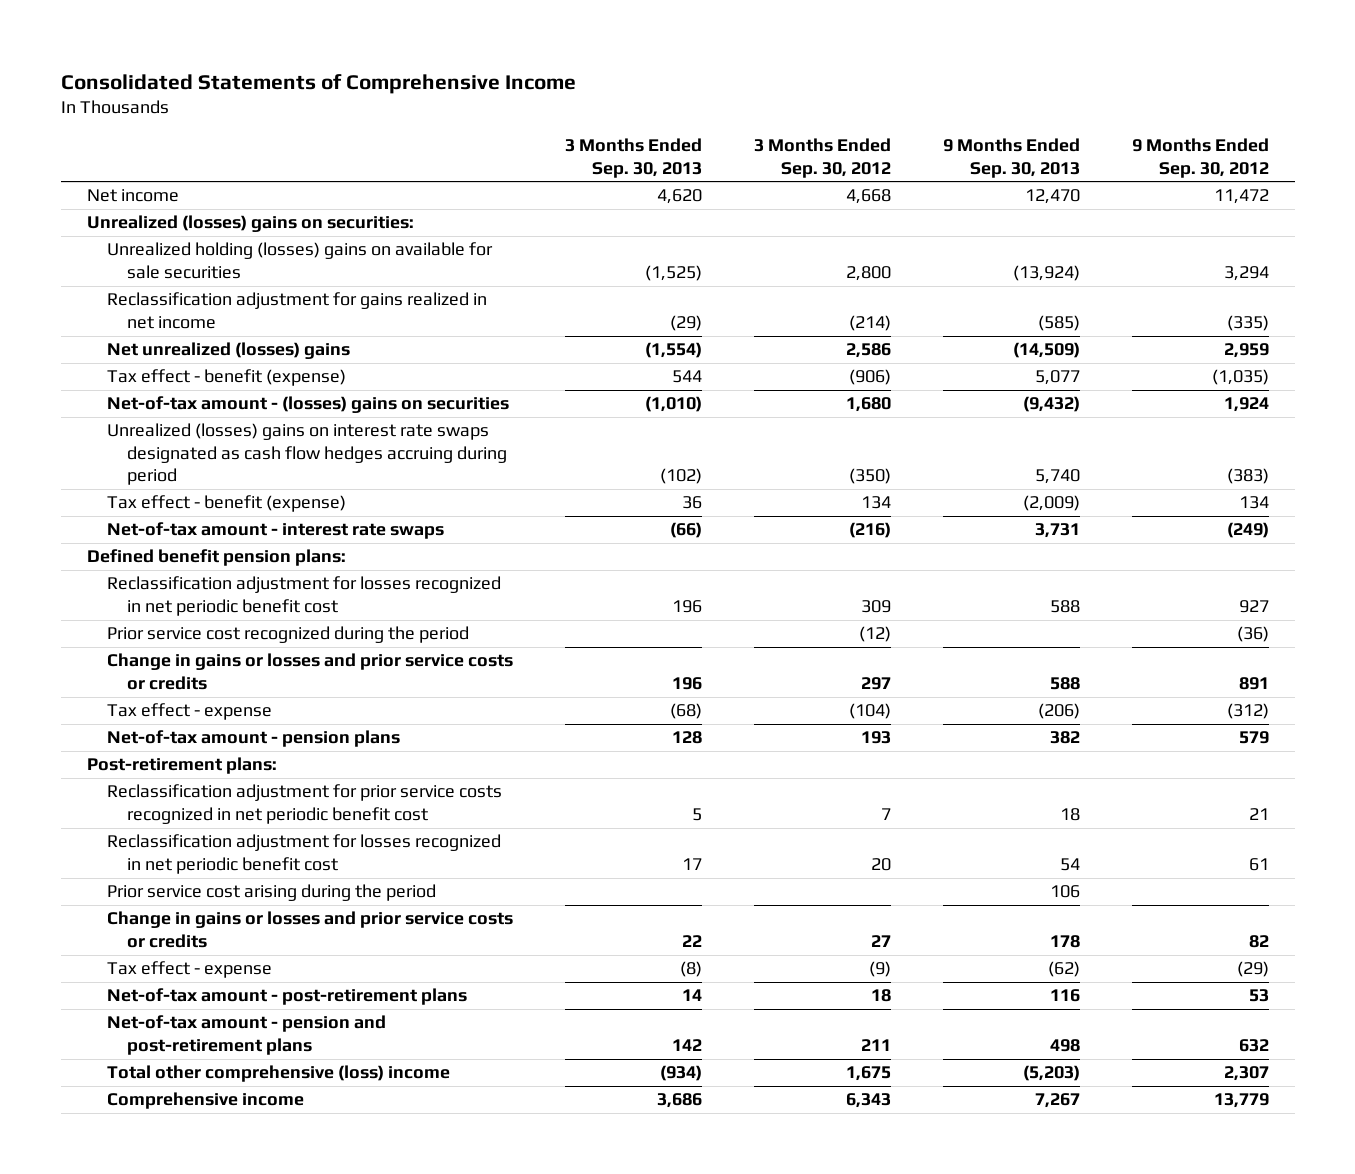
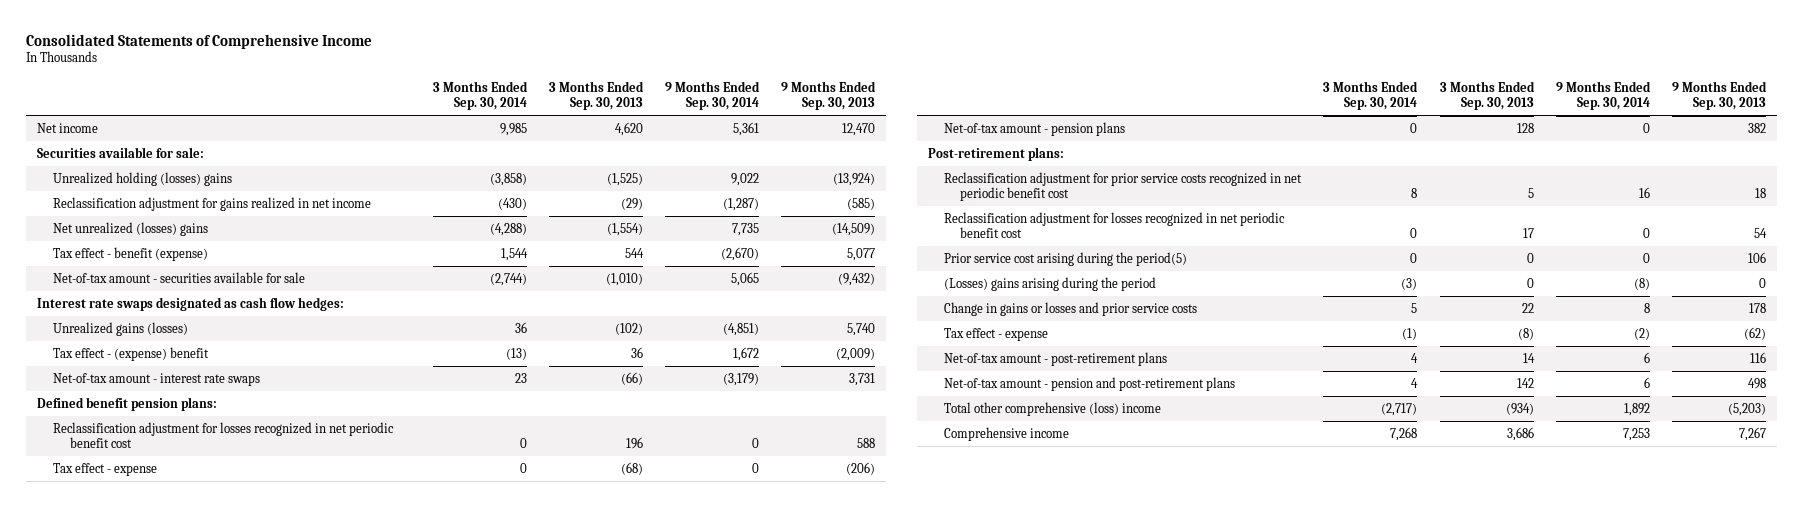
- | 3 Months Ended Sep. 30, 2013 | 3 Months Ended Sep. 30, 2012 | 9 Months Ended Sep. 30, 2013 | 9 Months Ended Sep. 30, 2012
+ | 3 Months Ended Sep. 30, 2014 | 3 Months Ended Sep. 30, 2013 | 9 Months Ended Sep. 30, 2014 | 9 Months Ended Sep. 30, 2013
- Unrealized (losses) gains on securities:
- Unrealized holding (losses) gains on available for sale securities | (1,525) | 2,800 | (13,924) | 3,294
+ Securities available for sale:
+ Unrealized holding (losses) gains | (3,858) | (1,525) | 9,022 | (13,924)
- Net-of-tax amount - (losses) gains on securities | (1,010) | 1,680 | (9,432) | 1,924
- Unrealized (losses) gains on interest rate swaps designated as cash flow hedges accruing during period | (102) | (350) | 5,740 | (383)
- Tax effect - benefit (expense) | 36 | 134 | (2,009) | 134
+ Net-of-tax amount - securities available for sale | (2,744) | (1,010) | 5,065 | (9,432)
+ Interest rate swaps designated as cash flow hedges:
+ Unrealized gains (losses) | 36 | (102) | (4,851) | 5,740
+ Tax effect - (expense) benefit | (13) | 36 | 1,672 | (2,009)
- Prior service cost recognized during the period | | (12) | | (36)
- Change in gains or losses and prior service costs or credits | 196 | 297 | 588 | 891
- Prior service cost arising during the period | | | 106 |
- Change in gains or losses and prior service costs or credits | 22 | 27 | 178 | 82
+ Prior service cost arising during the period(5) | 0 | 0 | 0 | 106
+ (Losses) gains arising during the period | (3) | 0 | (8) | 0
+ Change in gains or losses and prior service costs | 5 | 22 | 8 | 178

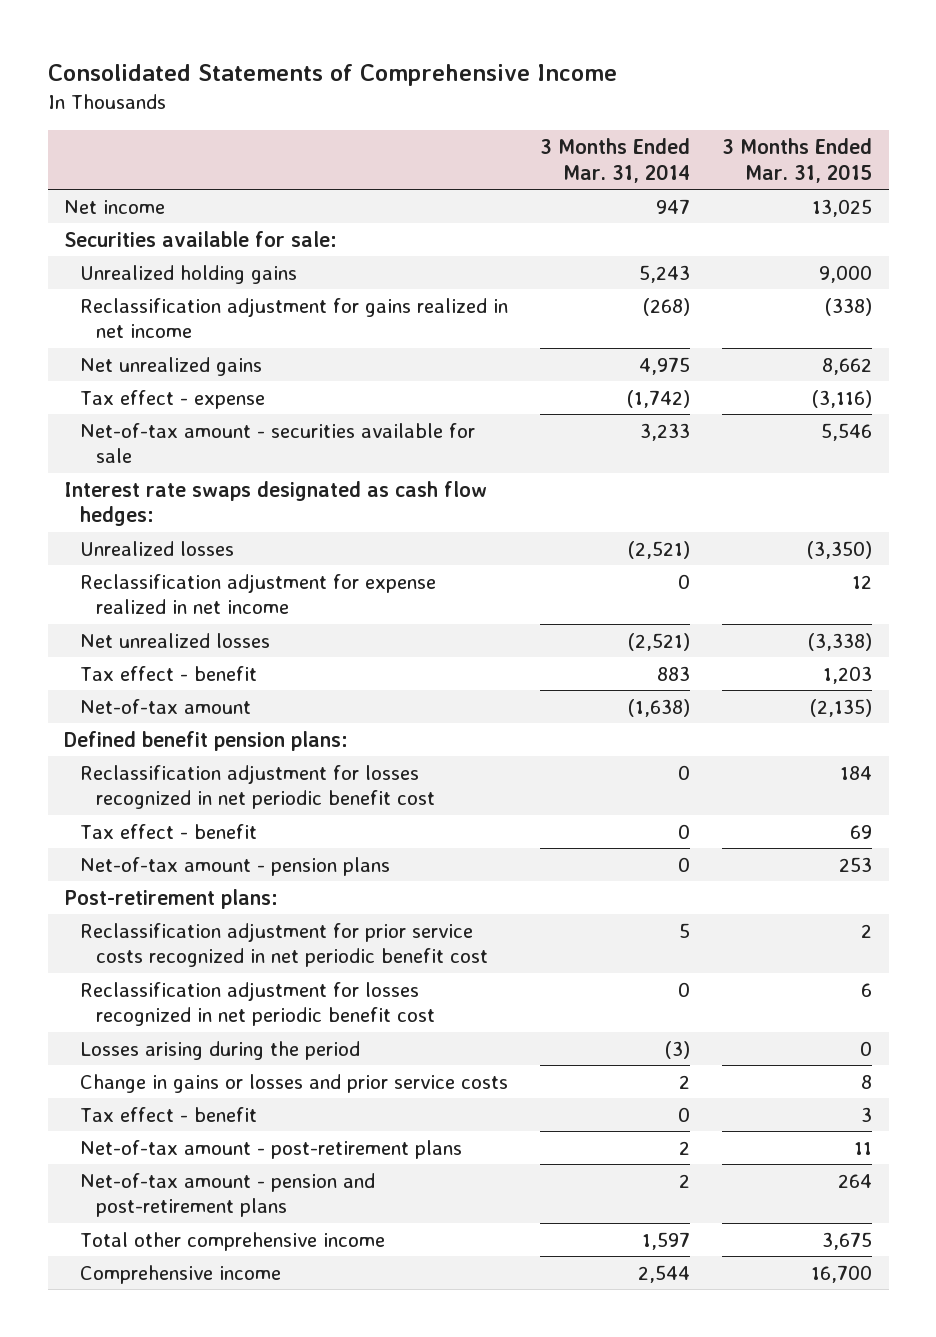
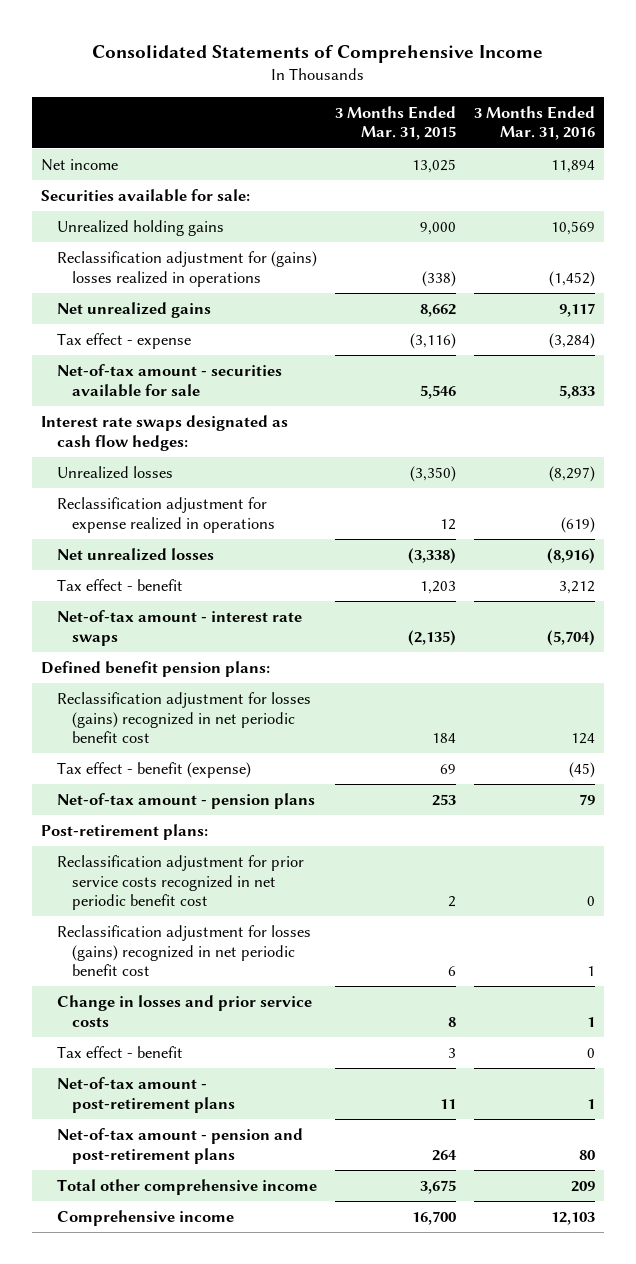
- | 3 Months Ended Mar. 31, 2014 | 3 Months Ended Mar. 31, 2015
+ | 3 Months Ended Mar. 31, 2015 | 3 Months Ended Mar. 31, 2016
- Reclassification adjustment for gains realized in net income | (268) | (338)
+ Reclassification adjustment for (gains) losses realized in operations | (338) | (1,452)
- Reclassification adjustment for expense realized in net income | 0 | 12
+ Reclassification adjustment for expense realized in operations | 12 | (619)
- Net-of-tax amount | (1,638) | (2,135)
+ Net-of-tax amount - interest rate swaps | (2,135) | (5,704)
- Reclassification adjustment for losses recognized in net periodic benefit cost | 0 | 184
- Tax effect - benefit | 0 | 69
+ Reclassification adjustment for losses (gains) recognized in net periodic benefit cost | 184 | 124
+ Tax effect - benefit (expense) | 69 | (45)
- Reclassification adjustment for losses recognized in net periodic benefit cost | 0 | 6
- Losses arising during the period | (3) | 0
- Change in gains or losses and prior service costs | 2 | 8
+ Reclassification adjustment for losses (gains) recognized in net periodic benefit cost | 6 | 1
+ Change in losses and prior service costs | 8 | 1

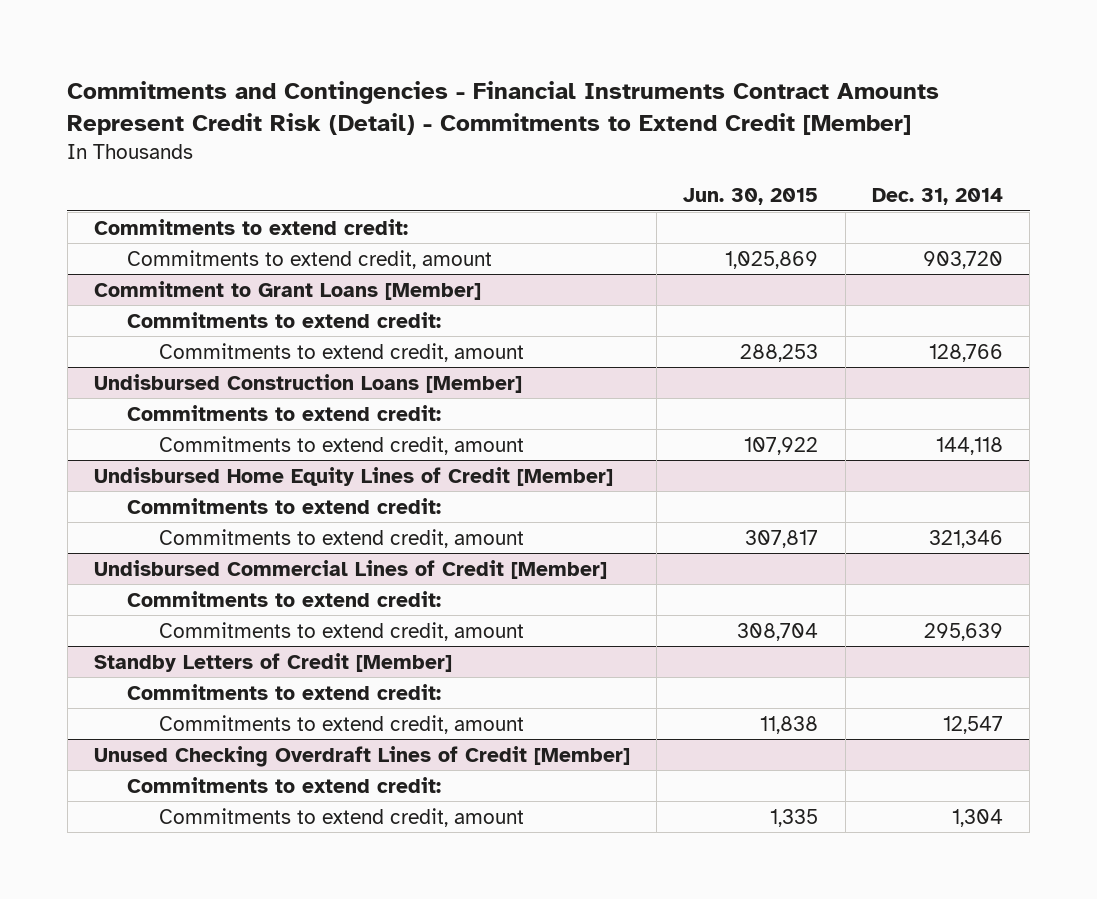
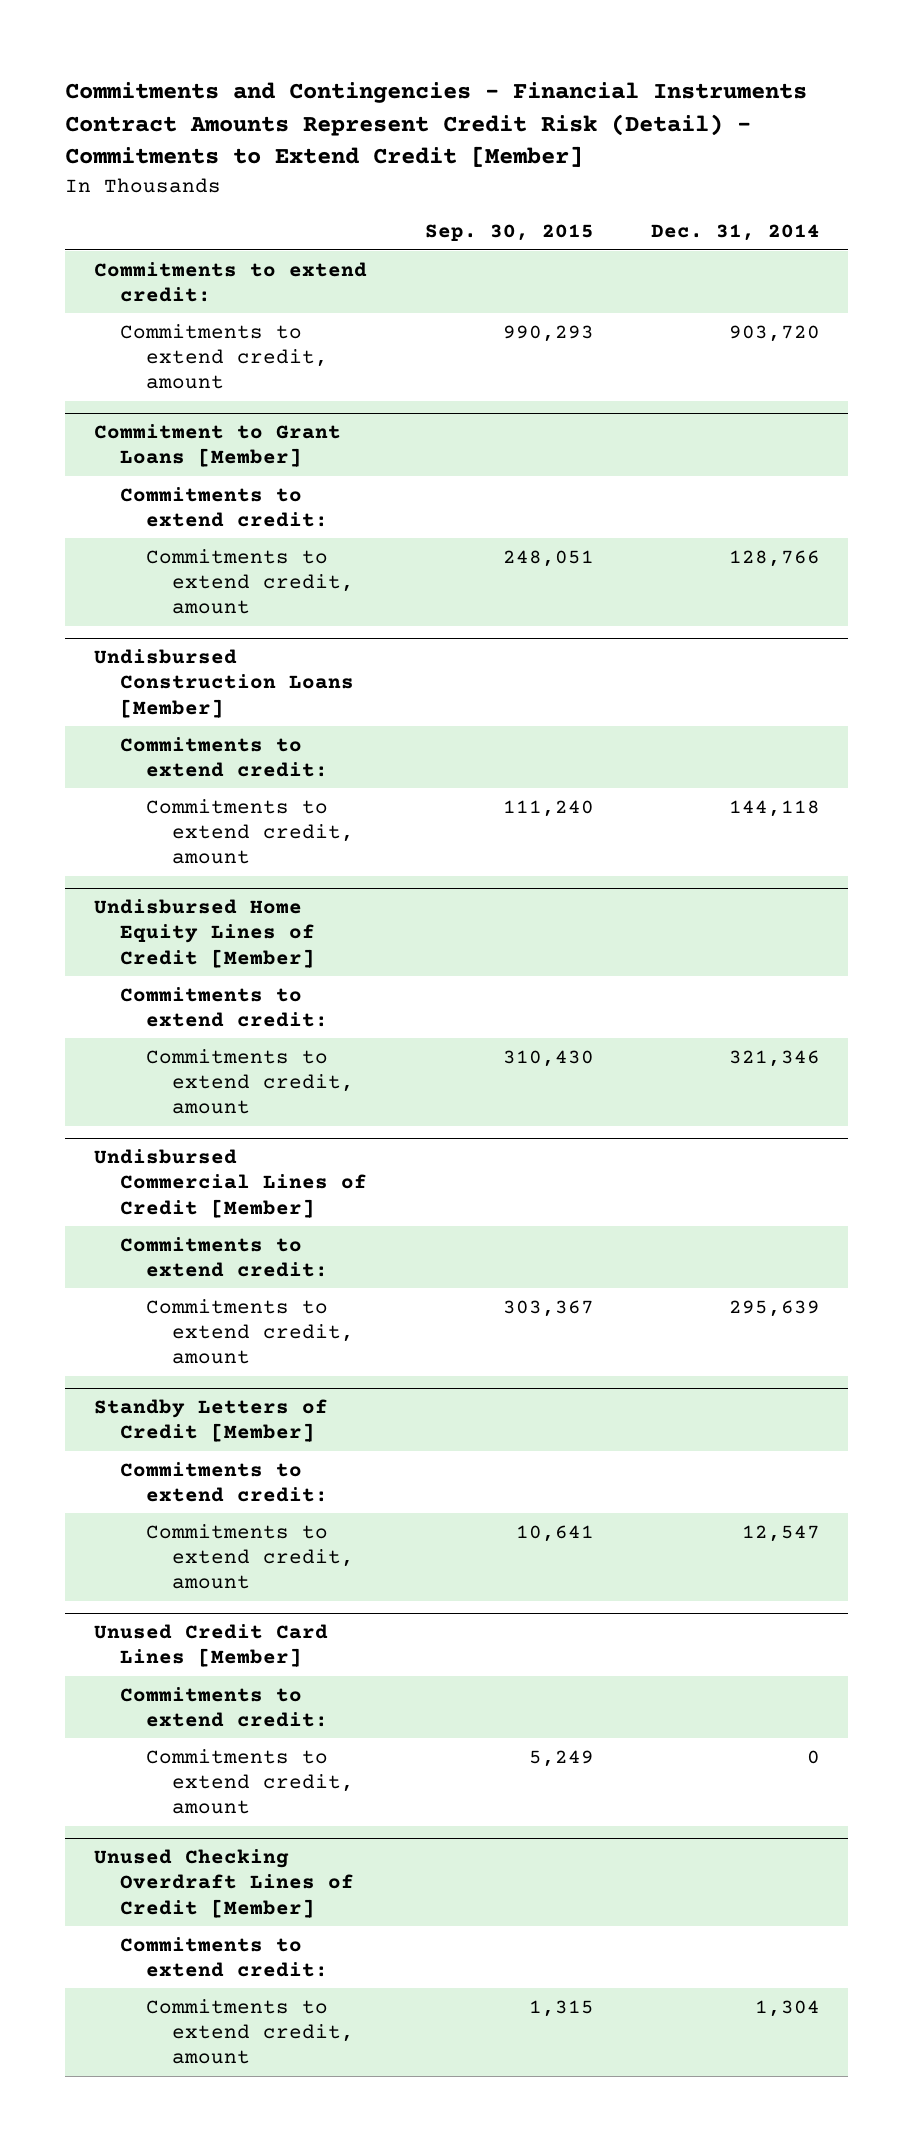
- | Jun. 30, 2015 | Dec. 31, 2014
+ | Sep. 30, 2015 | Dec. 31, 2014
+ Unused Credit Card Lines [Member]
+ Commitments to extend credit:
+ Commitments to extend credit, amount | 5,249 | 0

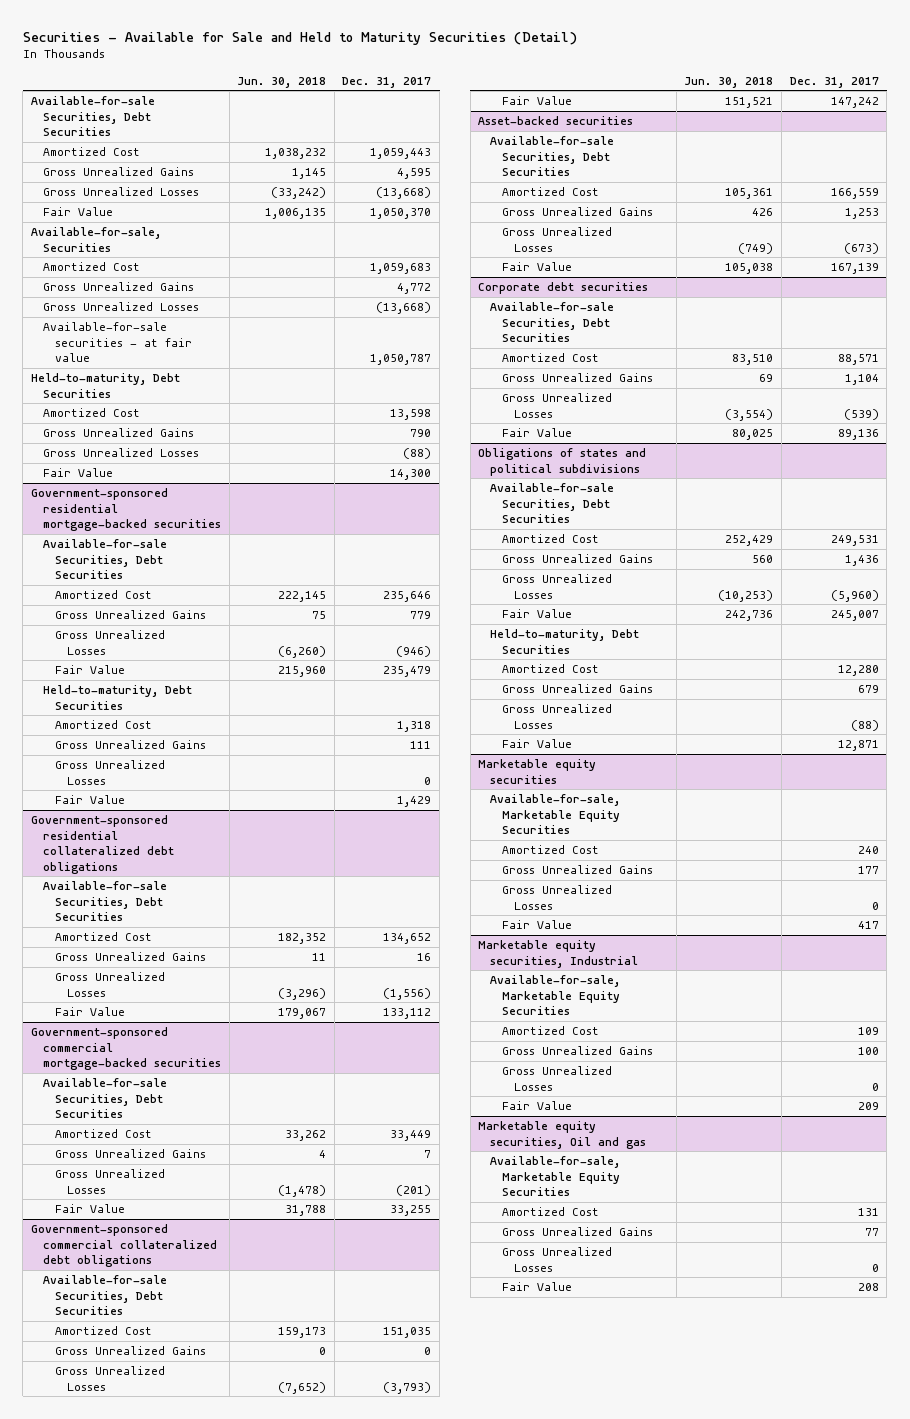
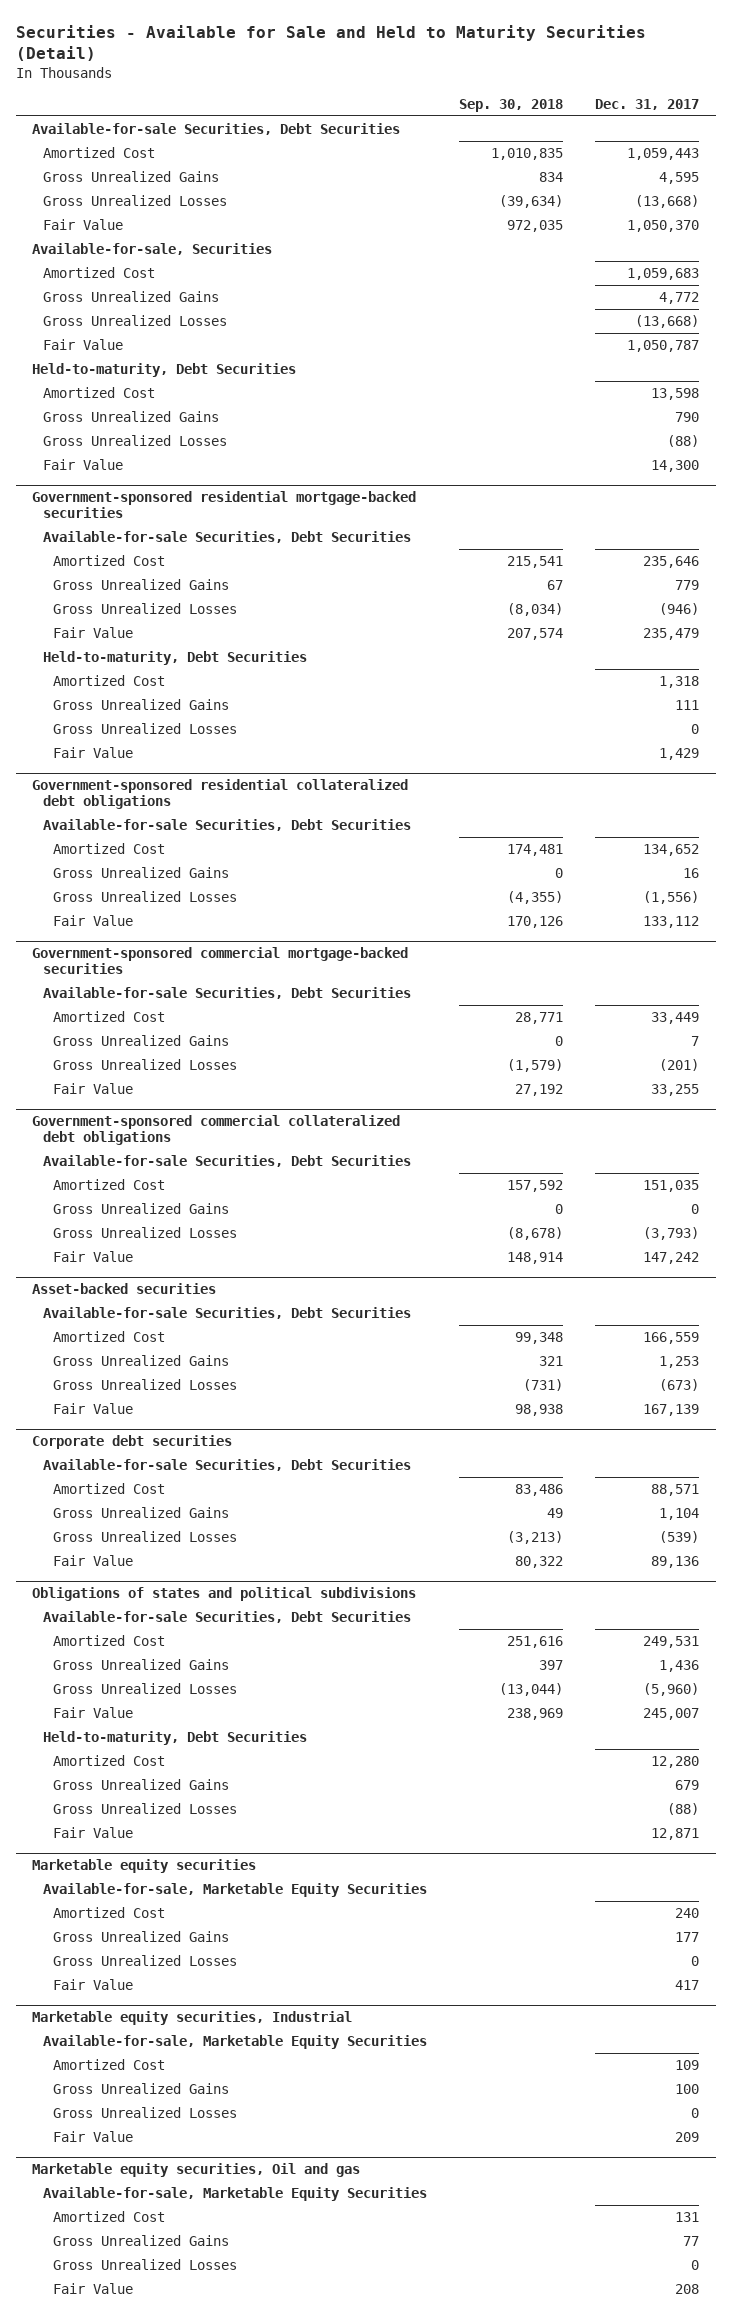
- | Jun. 30, 2018 | Dec. 31, 2017
+ | Sep. 30, 2018 | Dec. 31, 2017
- Available-for-sale securities - at fair value | | 1,050,787
+ Fair Value | | 1,050,787

